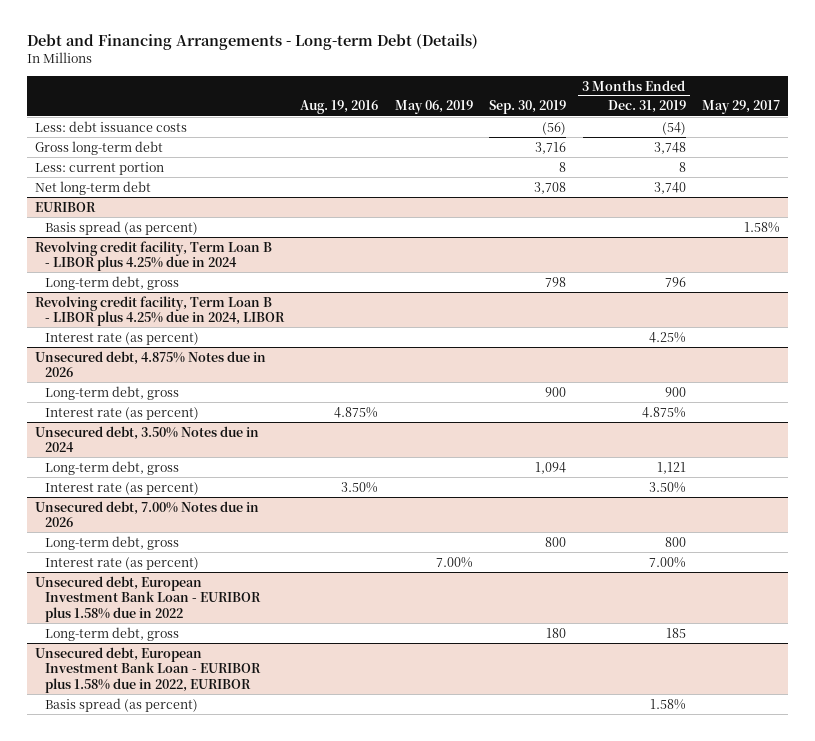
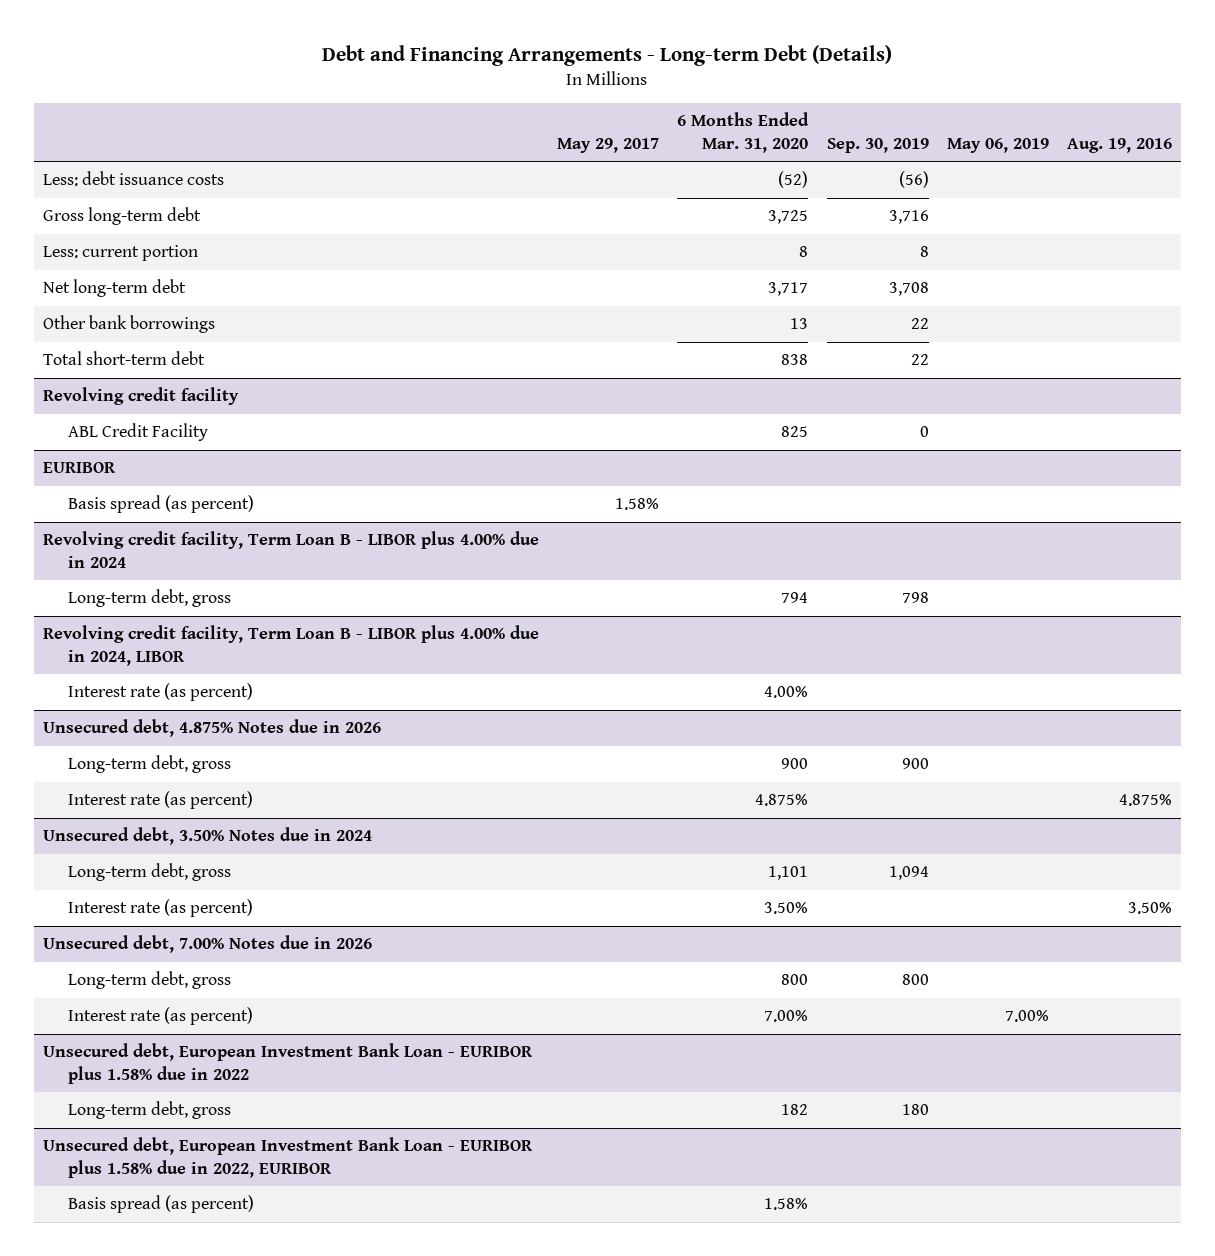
- | Aug. 19, 2016 | May 06, 2019 | Sep. 30, 2019 | 3 Months Ended Dec. 31, 2019 | May 29, 2017
+ | May 29, 2017 | 6 Months Ended Mar. 31, 2020 | Sep. 30, 2019 | May 06, 2019 | Aug. 19, 2016
+ Other bank borrowings | | 13 | 22 | |
+ Total short-term debt | | 838 | 22 | |
+ Revolving credit facility
+ ABL Credit Facility | | 825 | 0 | |
- Revolving credit facility, Term Loan B - LIBOR plus 4.25% due in 2024
+ Revolving credit facility, Term Loan B - LIBOR plus 4.00% due in 2024
- Revolving credit facility, Term Loan B - LIBOR plus 4.25% due in 2024, LIBOR
+ Revolving credit facility, Term Loan B - LIBOR plus 4.00% due in 2024, LIBOR

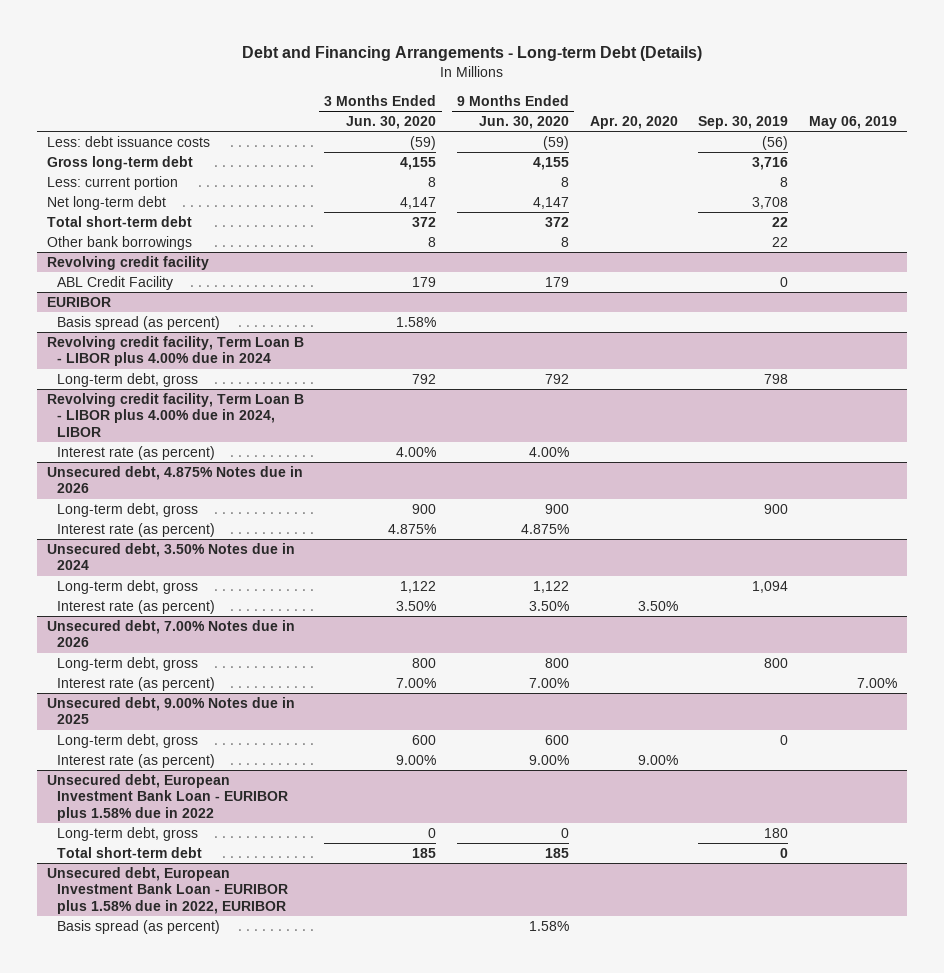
- | May 29, 2017 | 6 Months Ended Mar. 31, 2020 | Sep. 30, 2019 | May 06, 2019 | Aug. 19, 2016
+ | 3 Months Ended Jun. 30, 2020 | 9 Months Ended Jun. 30, 2020 | Apr. 20, 2020 | Sep. 30, 2019 | May 06, 2019
moved down: Other bank borrowings | 8 | 8 | | 22 |
+ Unsecured debt, 9.00% Notes due in 2025
+ Long-term debt, gross | 600 | 600 | | 0 |
+ Interest rate (as percent) | 9.00% | 9.00% | 9.00% | |
@ Unsecured debt, European Investment Bank Loan - EURIBOR plus 1.58% due in 2022
+ Total short-term debt | 185 | 185 | | 0 |

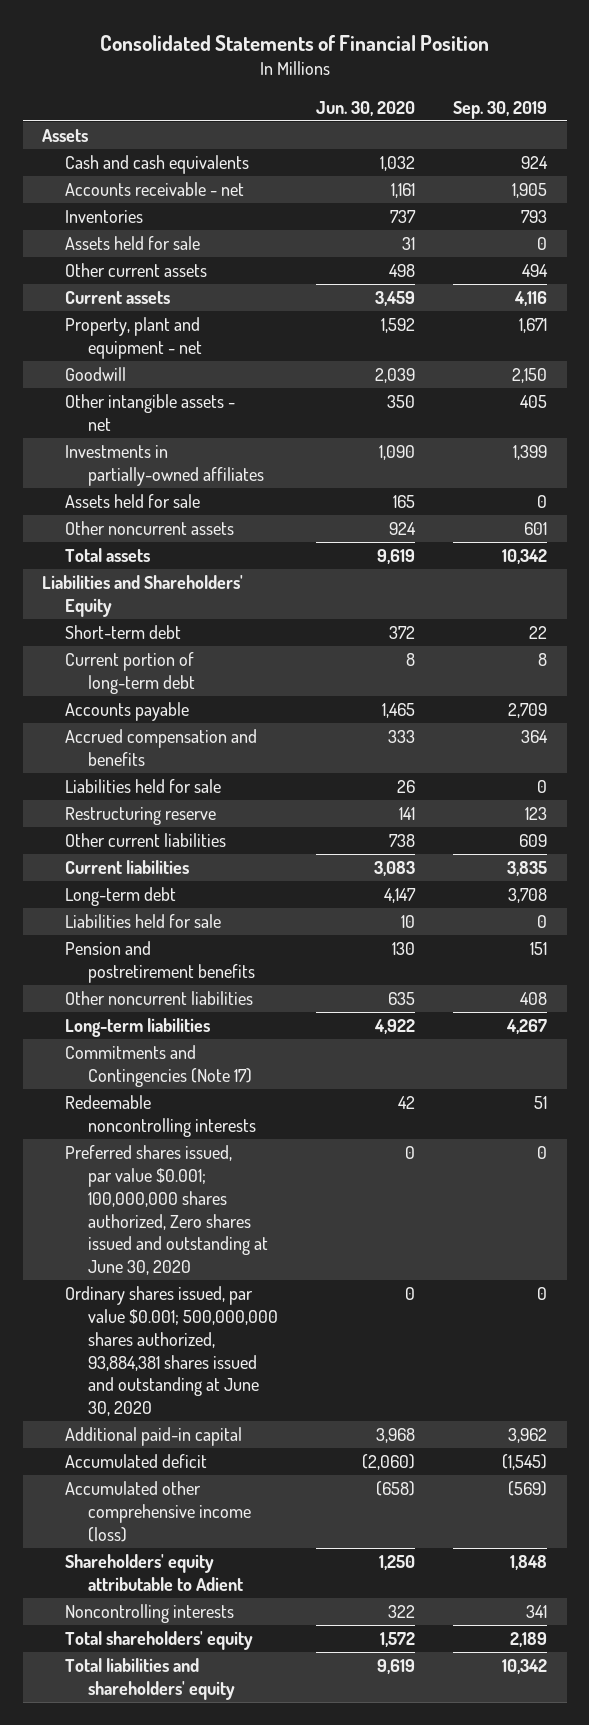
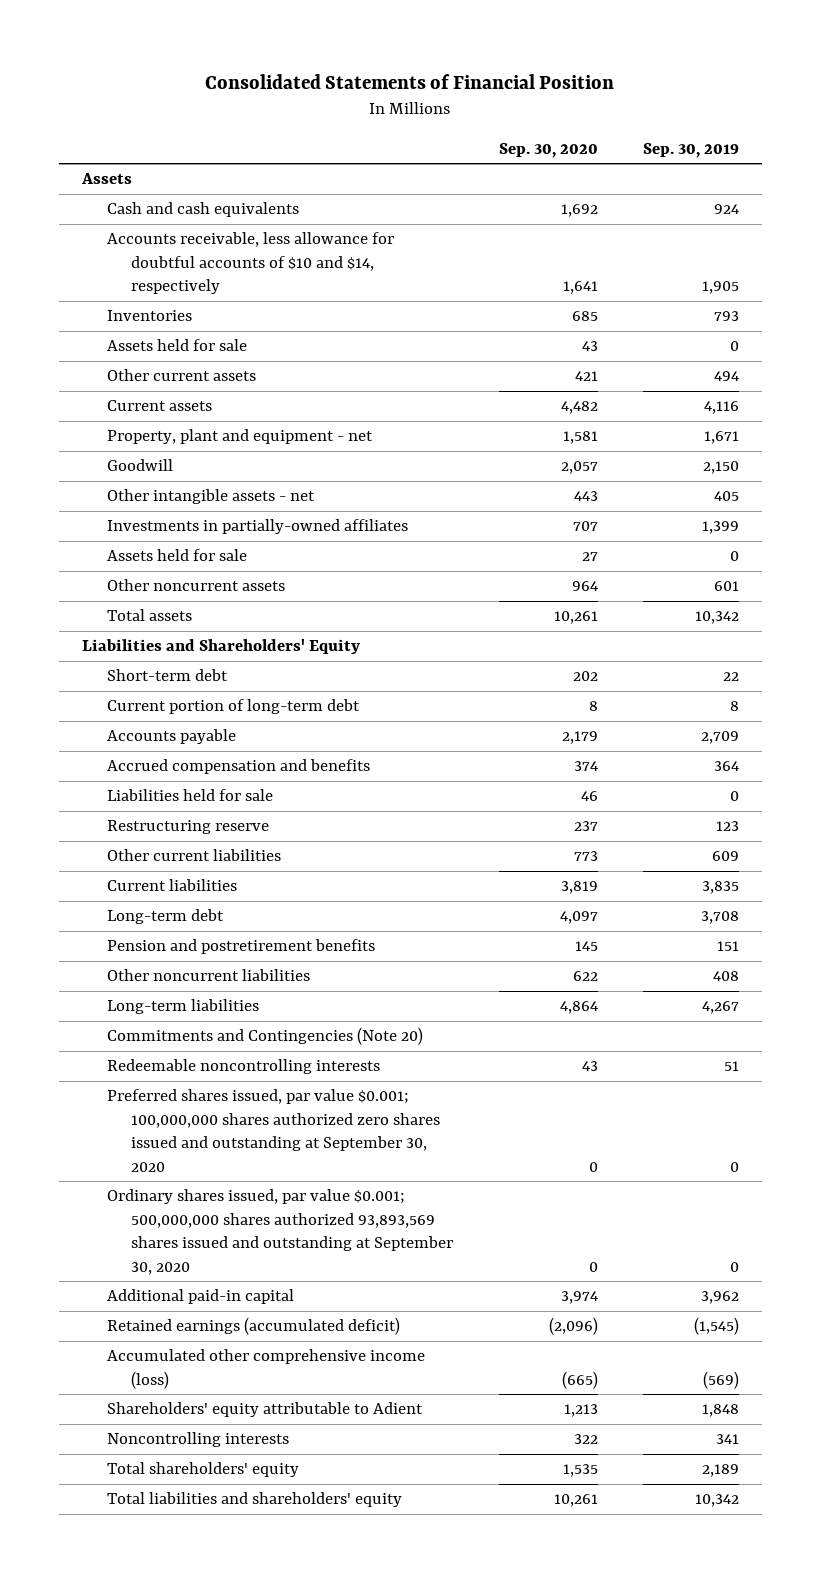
- | Jun. 30, 2020 | Sep. 30, 2019
+ | Sep. 30, 2020 | Sep. 30, 2019
- Accounts receivable - net | 1,161 | 1,905
+ Accounts receivable, less allowance for doubtful accounts of $10 and $14, respectively | 1,641 | 1,905
- Liabilities held for sale | 10 | 0
- Commitments and Contingencies (Note 17)
+ Commitments and Contingencies (Note 20)
- Preferred shares issued, par value $0.001; 100,000,000 shares authorized, Zero shares issued and outstanding at June 30, 2020 | 0 | 0
- Ordinary shares issued, par value $0.001; 500,000,000 shares authorized, 93,884,381 shares issued and outstanding at June 30, 2020 | 0 | 0
+ Preferred shares issued, par value $0.001; 100,000,000 shares authorized zero shares issued and outstanding at September 30, 2020 | 0 | 0
+ Ordinary shares issued, par value $0.001; 500,000,000 shares authorized 93,893,569 shares issued and outstanding at September 30, 2020 | 0 | 0
- Accumulated deficit | (2,060) | (1,545)
+ Retained earnings (accumulated deficit) | (2,096) | (1,545)

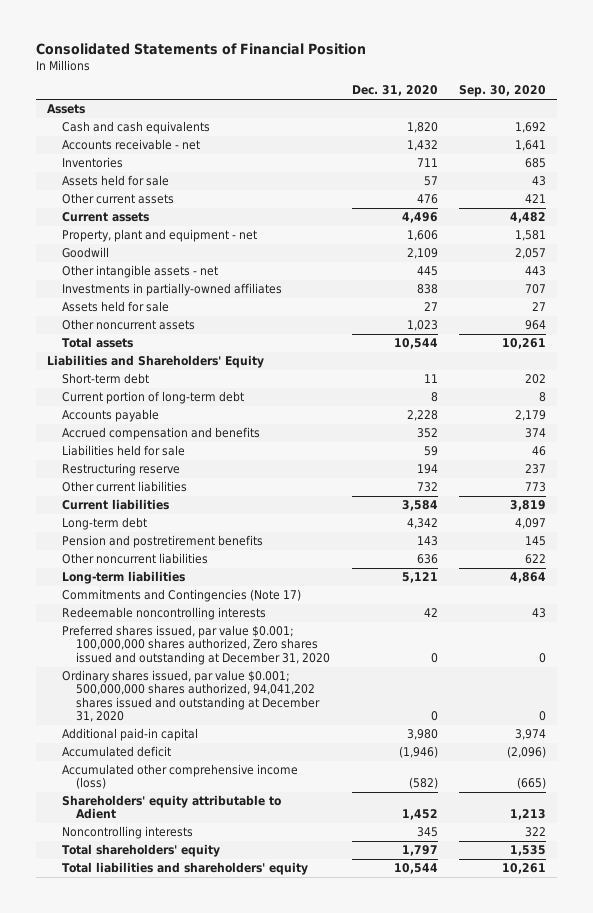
- | Sep. 30, 2020 | Sep. 30, 2019
+ | Dec. 31, 2020 | Sep. 30, 2020
- Accounts receivable, less allowance for doubtful accounts of $10 and $14, respectively | 1,641 | 1,905
+ Accounts receivable - net | 1,432 | 1,641
- Commitments and Contingencies (Note 20)
+ Commitments and Contingencies (Note 17)
- Preferred shares issued, par value $0.001; 100,000,000 shares authorized zero shares issued and outstanding at September 30, 2020 | 0 | 0
- Ordinary shares issued, par value $0.001; 500,000,000 shares authorized 93,893,569 shares issued and outstanding at September 30, 2020 | 0 | 0
+ Preferred shares issued, par value $0.001; 100,000,000 shares authorized, Zero shares issued and outstanding at December 31, 2020 | 0 | 0
+ Ordinary shares issued, par value $0.001; 500,000,000 shares authorized, 94,041,202 shares issued and outstanding at December 31, 2020 | 0 | 0
- Retained earnings (accumulated deficit) | (2,096) | (1,545)
+ Accumulated deficit | (1,946) | (2,096)

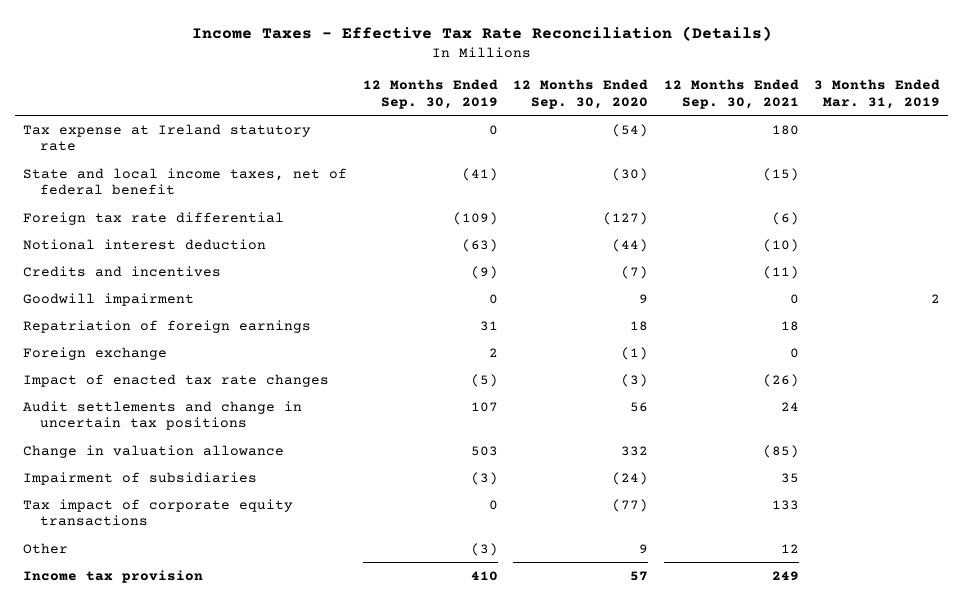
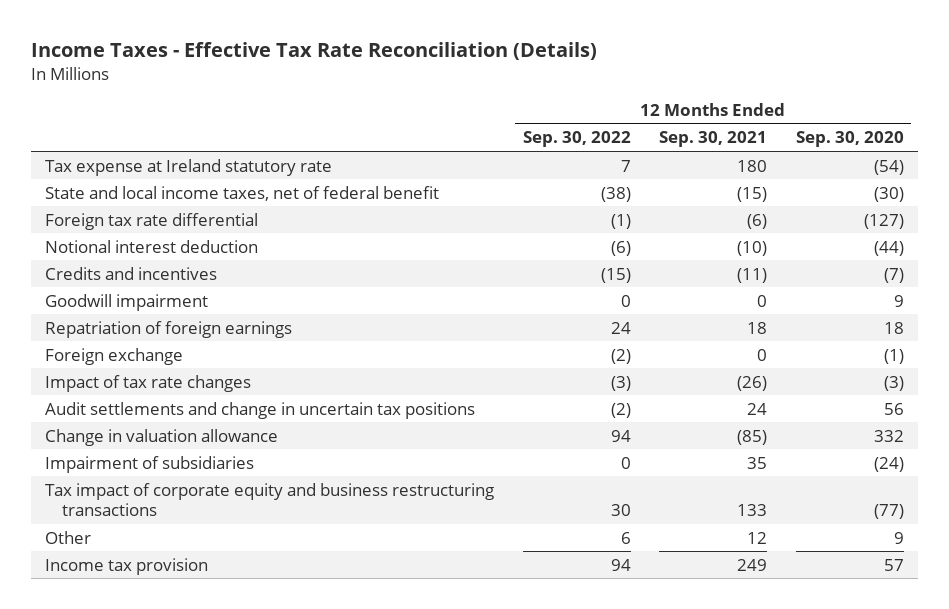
- | 12 Months Ended Sep. 30, 2019 | 12 Months Ended Sep. 30, 2020 | 12 Months Ended Sep. 30, 2021 | 3 Months Ended Mar. 31, 2019
+ | 12 Months Ended Sep. 30, 2022 | 12 Months Ended Sep. 30, 2021 | 12 Months Ended Sep. 30, 2020
- Impact of enacted tax rate changes | (5) | (3) | (26) |
+ Impact of tax rate changes | (3) | (26) | (3)
- Tax impact of corporate equity transactions | 0 | (77) | 133 |
+ Tax impact of corporate equity and business restructuring transactions | 30 | 133 | (77)

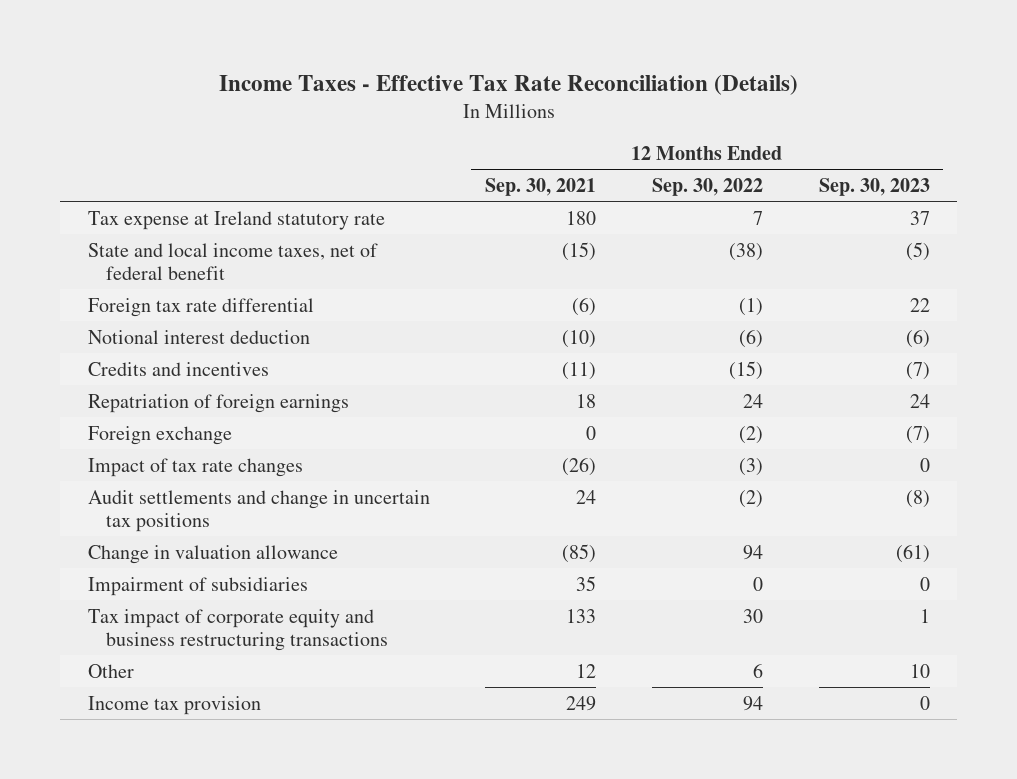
- | 12 Months Ended Sep. 30, 2022 | 12 Months Ended Sep. 30, 2021 | 12 Months Ended Sep. 30, 2020
+ | 12 Months Ended Sep. 30, 2021 | 12 Months Ended Sep. 30, 2022 | 12 Months Ended Sep. 30, 2023
- Goodwill impairment | 0 | 0 | 9

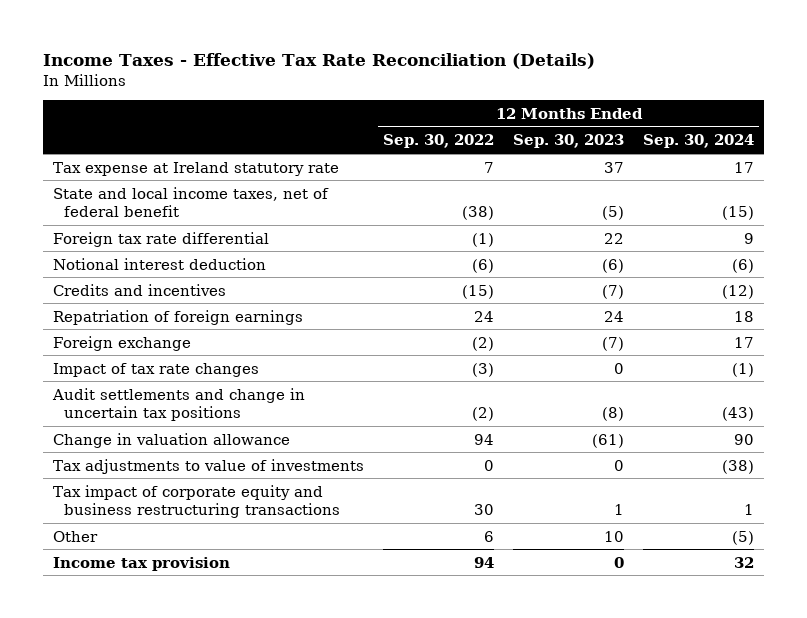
- | 12 Months Ended Sep. 30, 2021 | 12 Months Ended Sep. 30, 2022 | 12 Months Ended Sep. 30, 2023
+ | 12 Months Ended Sep. 30, 2022 | 12 Months Ended Sep. 30, 2023 | 12 Months Ended Sep. 30, 2024
- Impairment of subsidiaries | 35 | 0 | 0
+ Tax adjustments to value of investments | 0 | 0 | (38)

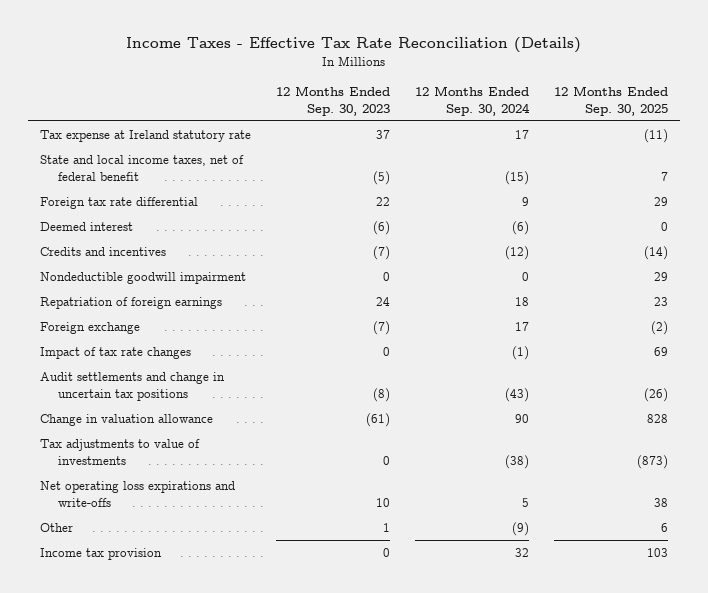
- | 12 Months Ended Sep. 30, 2022 | 12 Months Ended Sep. 30, 2023 | 12 Months Ended Sep. 30, 2024
+ | 12 Months Ended Sep. 30, 2023 | 12 Months Ended Sep. 30, 2024 | 12 Months Ended Sep. 30, 2025
- Notional interest deduction | (6) | (6) | (6)
+ Deemed interest | (6) | (6) | 0
+ Nondeductible goodwill impairment | 0 | 0 | 29
- Tax impact of corporate equity and business restructuring transactions | 30 | 1 | 1
- Other | 6 | 10 | (5)
+ Net operating loss expirations and write-offs | 10 | 5 | 38
+ Other | 1 | (9) | 6

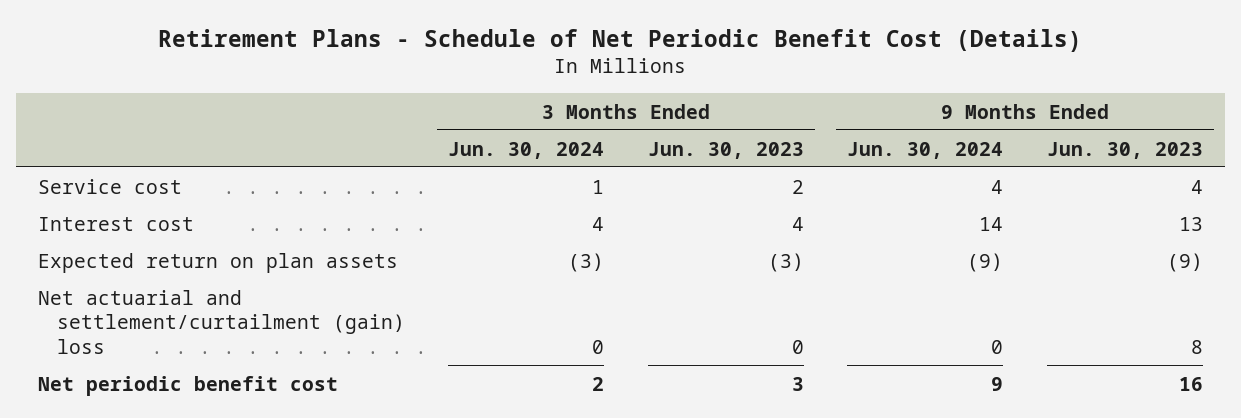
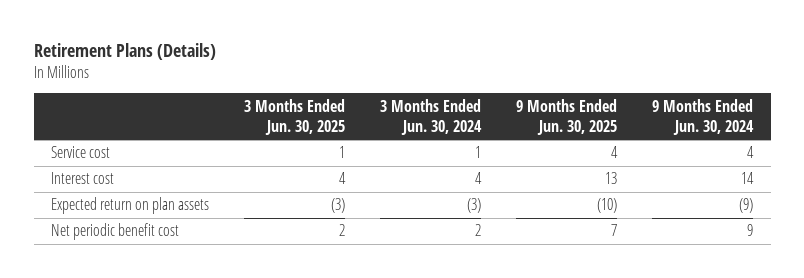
- Retirement Plans - Schedule of Net Periodic Benefit Cost (Details)
+ Retirement Plans (Details)
- | 3 Months Ended Jun. 30, 2024 | 3 Months Ended Jun. 30, 2023 | 9 Months Ended Jun. 30, 2024 | 9 Months Ended Jun. 30, 2023
+ | 3 Months Ended Jun. 30, 2025 | 3 Months Ended Jun. 30, 2024 | 9 Months Ended Jun. 30, 2025 | 9 Months Ended Jun. 30, 2024
- Net actuarial and settlement/curtailment (gain) loss | 0 | 0 | 0 | 8

